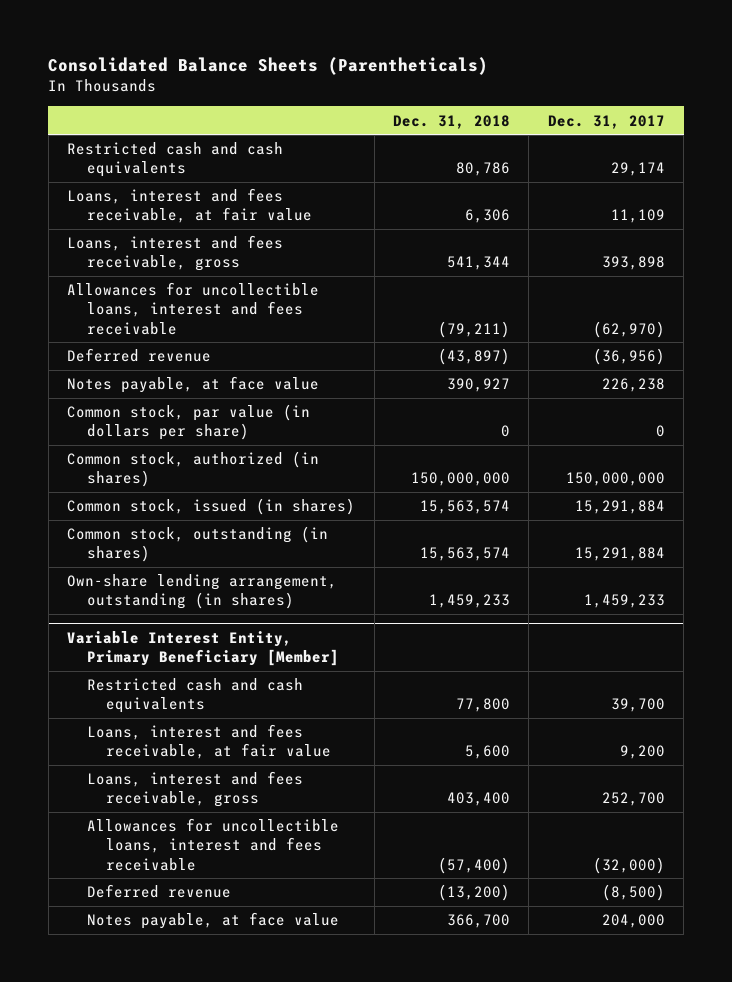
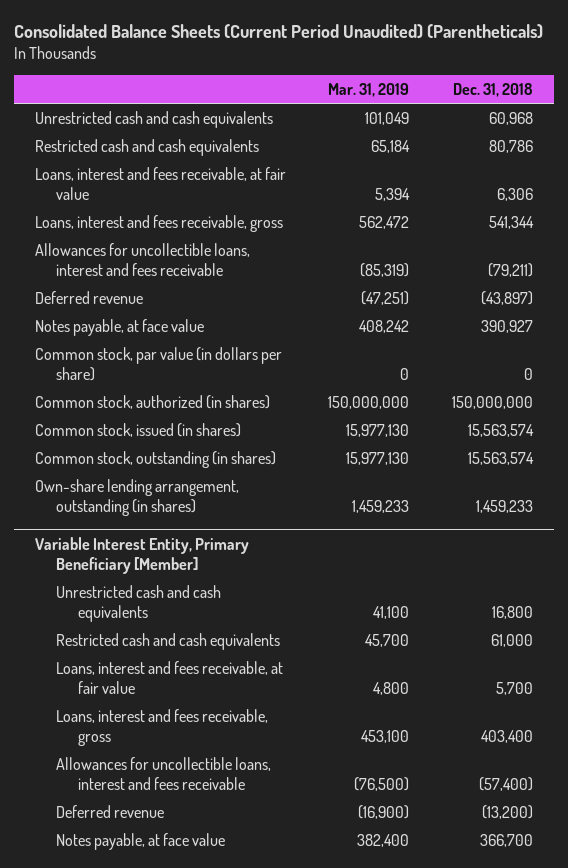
- Consolidated Balance Sheets (Parentheticals)
+ Consolidated Balance Sheets (Current Period Unaudited) (Parentheticals)
- | Dec. 31, 2018 | Dec. 31, 2017
+ | Mar. 31, 2019 | Dec. 31, 2018
+ Unrestricted cash and cash equivalents | 101,049 | 60,968
@ Variable Interest Entity, Primary Beneficiary [Member]
- Restricted cash and cash equivalents | 77,800 | 39,700
- Loans, interest and fees receivable, at fair value | 5,600 | 9,200
+ Unrestricted cash and cash equivalents | 41,100 | 16,800
+ Restricted cash and cash equivalents | 45,700 | 61,000
+ Loans, interest and fees receivable, at fair value | 4,800 | 5,700

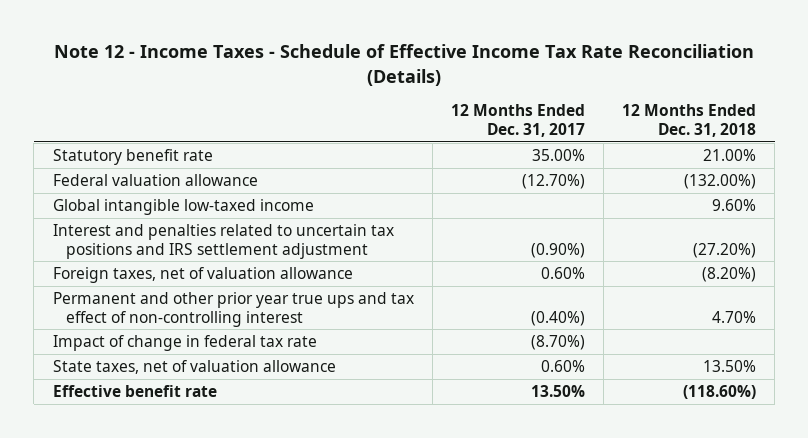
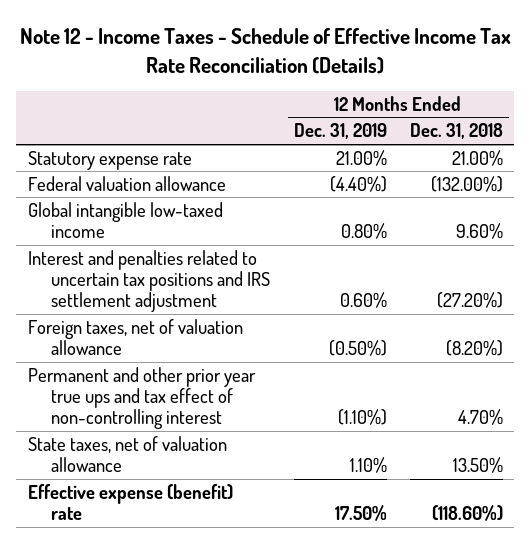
- | 12 Months Ended Dec. 31, 2017 | 12 Months Ended Dec. 31, 2018
+ | 12 Months Ended Dec. 31, 2019 | 12 Months Ended Dec. 31, 2018
- Statutory benefit rate | 35.00% | 21.00%
+ Statutory expense rate | 21.00% | 21.00%
- Impact of change in federal tax rate | (8.70%) |
- Effective benefit rate | 13.50% | (118.60%)
+ Effective expense (benefit) rate | 17.50% | (118.60%)

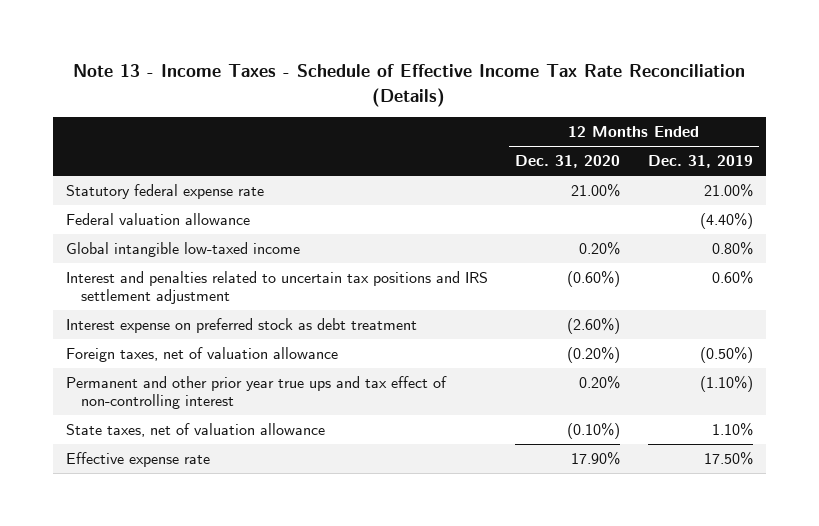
- Note 12 - Income Taxes - Schedule of Effective Income Tax Rate Reconciliation (Details)
+ Note 13 - Income Taxes - Schedule of Effective Income Tax Rate Reconciliation (Details)
- | 12 Months Ended Dec. 31, 2019 | 12 Months Ended Dec. 31, 2018
+ | 12 Months Ended Dec. 31, 2020 | 12 Months Ended Dec. 31, 2019
- Statutory expense rate | 21.00% | 21.00%
+ Statutory federal expense rate | 21.00% | 21.00%
+ Interest expense on preferred stock as debt treatment | (2.60%) |
- Effective expense (benefit) rate | 17.50% | (118.60%)
+ Effective expense rate | 17.90% | 17.50%

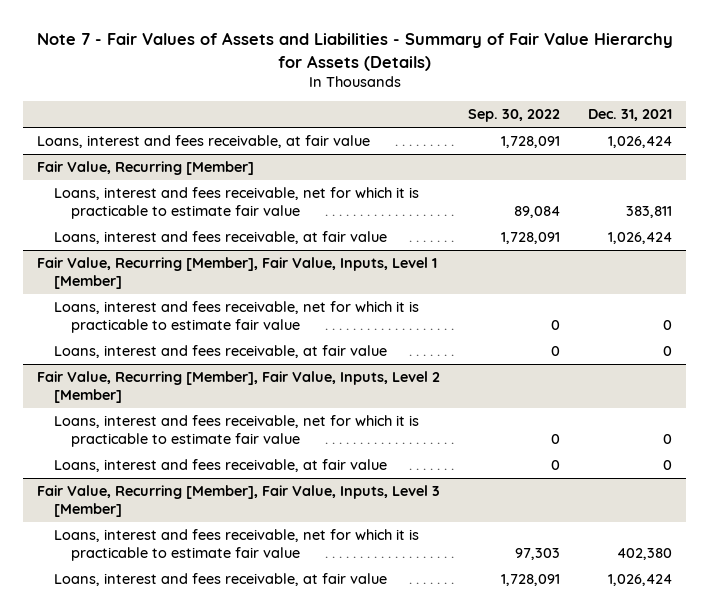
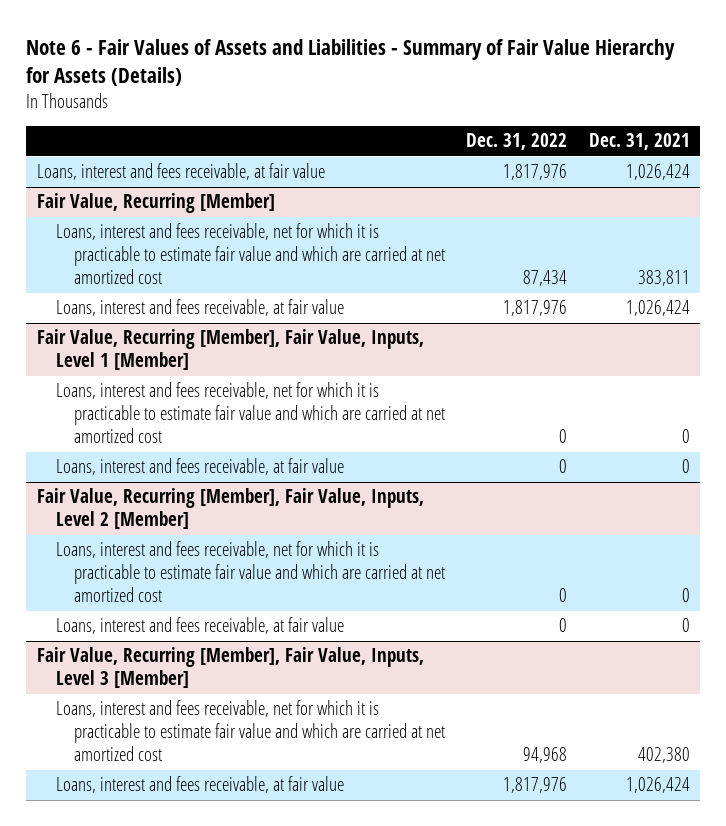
- Note 7 - Fair Values of Assets and Liabilities - Summary of Fair Value Hierarchy for Assets (Details)
+ Note 6 - Fair Values of Assets and Liabilities - Summary of Fair Value Hierarchy for Assets (Details)
- | Sep. 30, 2022 | Dec. 31, 2021
+ | Dec. 31, 2022 | Dec. 31, 2021
@ Fair Value, Recurring [Member]
- Loans, interest and fees receivable, net for which it is practicable to estimate fair value | 89,084 | 383,811
+ Loans, interest and fees receivable, net for which it is practicable to estimate fair value and which are carried at net amortized cost | 87,434 | 383,811
@ Fair Value, Recurring [Member], Fair Value, Inputs, Level 1 [Member]
- Loans, interest and fees receivable, net for which it is practicable to estimate fair value | 0 | 0
+ Loans, interest and fees receivable, net for which it is practicable to estimate fair value and which are carried at net amortized cost | 0 | 0
@ Fair Value, Recurring [Member], Fair Value, Inputs, Level 2 [Member]
- Loans, interest and fees receivable, net for which it is practicable to estimate fair value | 0 | 0
+ Loans, interest and fees receivable, net for which it is practicable to estimate fair value and which are carried at net amortized cost | 0 | 0
@ Fair Value, Recurring [Member], Fair Value, Inputs, Level 3 [Member]
- Loans, interest and fees receivable, net for which it is practicable to estimate fair value | 97,303 | 402,380
+ Loans, interest and fees receivable, net for which it is practicable to estimate fair value and which are carried at net amortized cost | 94,968 | 402,380

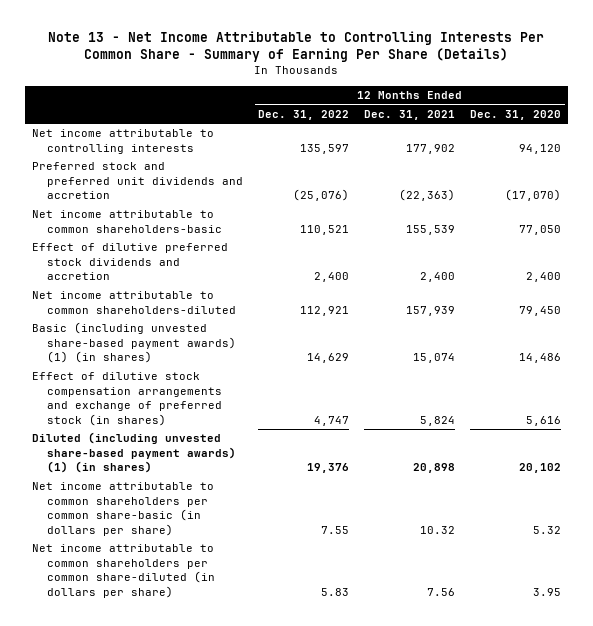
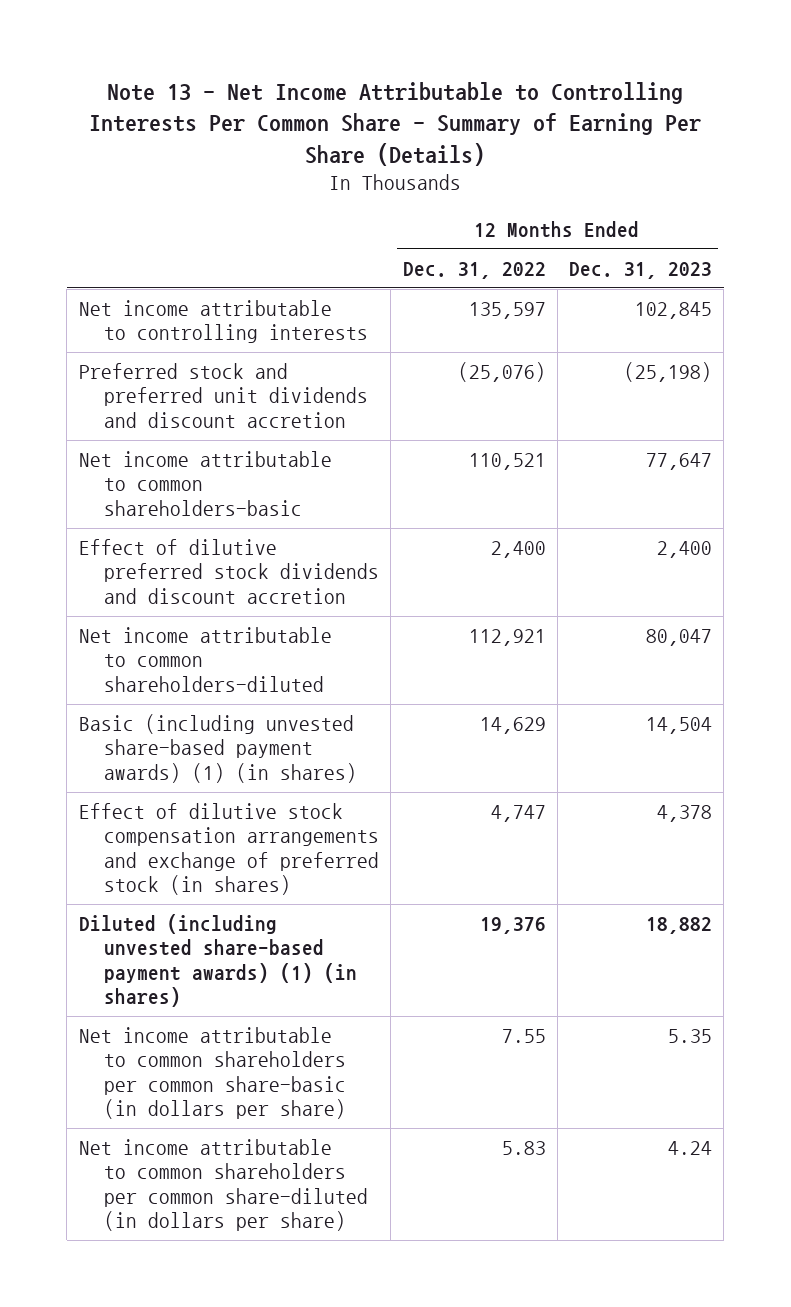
- | 12 Months Ended Dec. 31, 2022 | 12 Months Ended Dec. 31, 2021 | 12 Months Ended Dec. 31, 2020
+ | 12 Months Ended Dec. 31, 2022 | 12 Months Ended Dec. 31, 2023
- Preferred stock and preferred unit dividends and accretion | (25,076) | (22,363) | (17,070)
+ Preferred stock and preferred unit dividends and discount accretion | (25,076) | (25,198)
- Effect of dilutive preferred stock dividends and accretion | 2,400 | 2,400 | 2,400
+ Effect of dilutive preferred stock dividends and discount accretion | 2,400 | 2,400

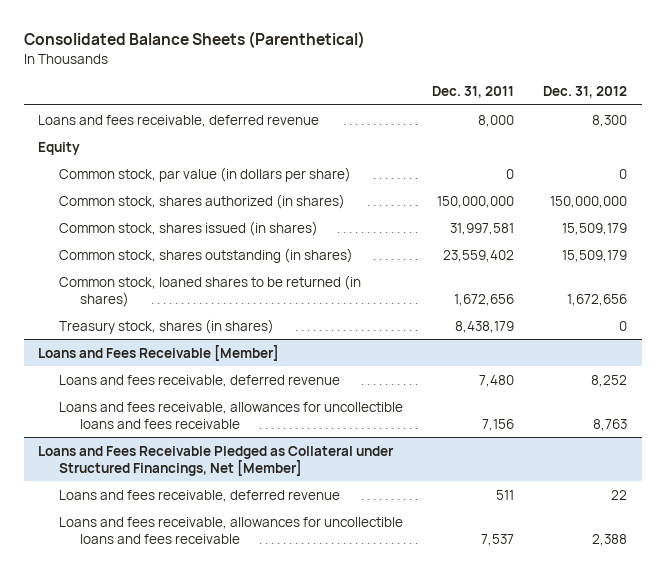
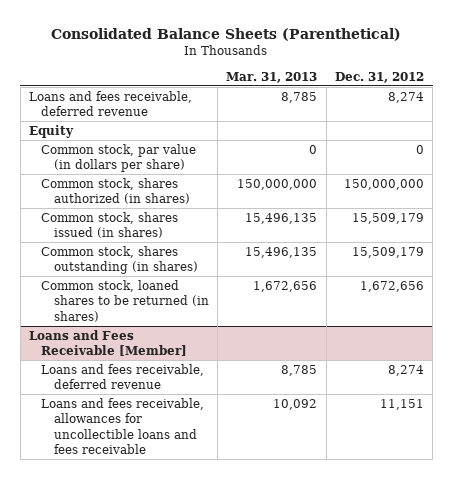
- | Dec. 31, 2011 | Dec. 31, 2012
+ | Mar. 31, 2013 | Dec. 31, 2012
- Loans and fees receivable, deferred revenue | 8,000 | 8,300
+ Loans and fees receivable, deferred revenue | 8,785 | 8,274
- Treasury stock, shares (in shares) | 8,438,179 | 0
@ Loans and Fees Receivable [Member]
- Loans and fees receivable, deferred revenue | 7,480 | 8,252
- Loans and fees receivable, allowances for uncollectible loans and fees receivable | 7,156 | 8,763
- Loans and Fees Receivable Pledged as Collateral under Structured Financings, Net [Member]
- Loans and fees receivable, deferred revenue | 511 | 22
- Loans and fees receivable, allowances for uncollectible loans and fees receivable | 7,537 | 2,388
@ Loans and Fees Receivable [Member]
+ Loans and fees receivable, deferred revenue | 8,785 | 8,274
+ Loans and fees receivable, allowances for uncollectible loans and fees receivable | 10,092 | 11,151

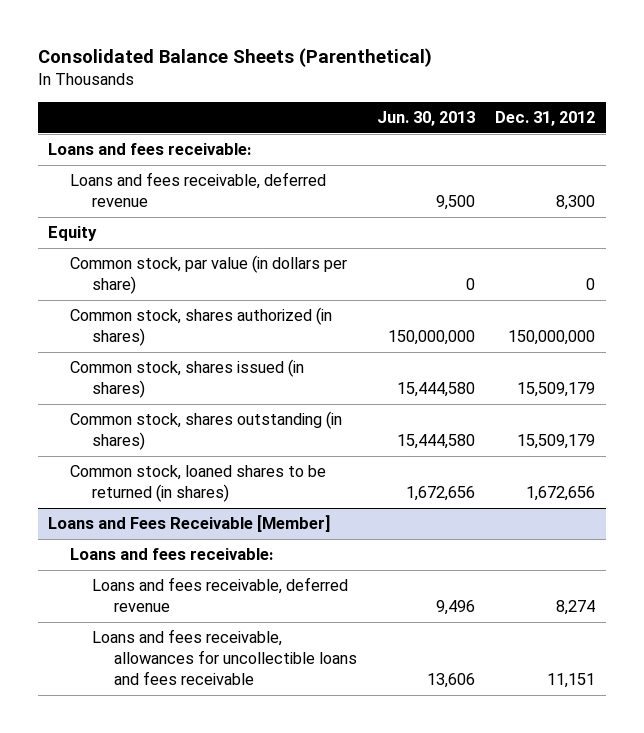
- | Mar. 31, 2013 | Dec. 31, 2012
+ | Jun. 30, 2013 | Dec. 31, 2012
- Loans and fees receivable, deferred revenue | 8,785 | 8,274
+ Loans and fees receivable:
+ Loans and fees receivable, deferred revenue | 9,500 | 8,300
@ Loans and Fees Receivable [Member]
+ Loans and fees receivable:

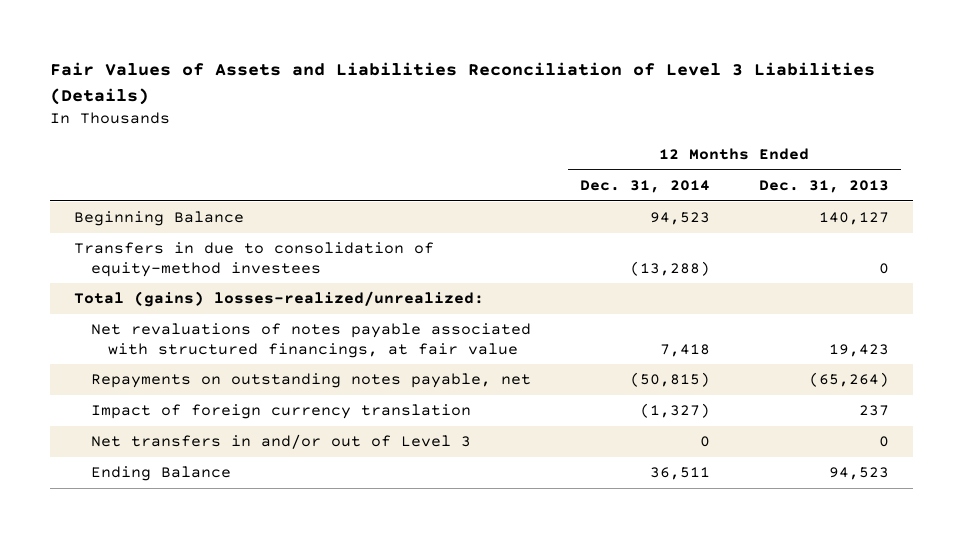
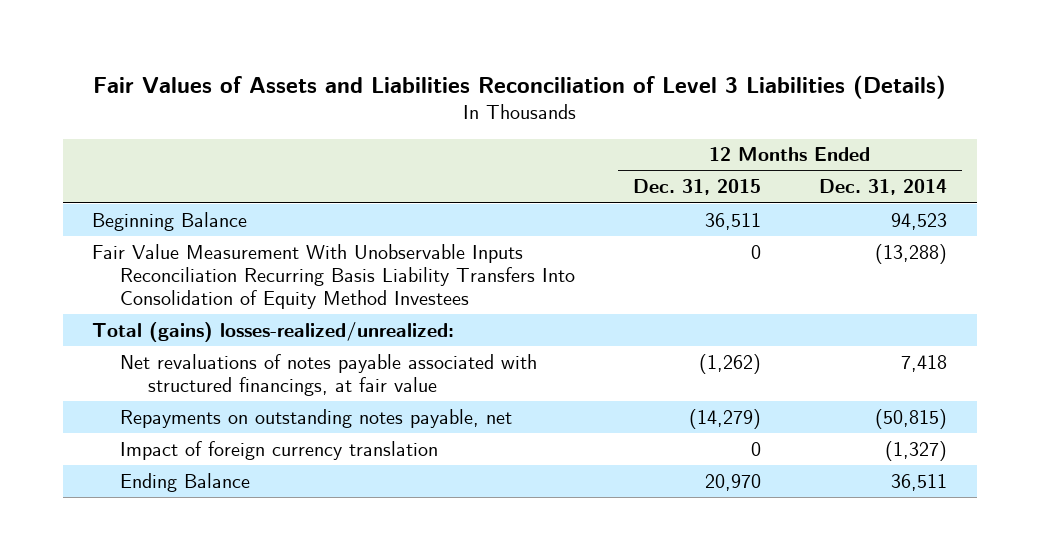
- | 12 Months Ended Dec. 31, 2014 | 12 Months Ended Dec. 31, 2013
+ | 12 Months Ended Dec. 31, 2015 | 12 Months Ended Dec. 31, 2014
- Transfers in due to consolidation of equity-method investees | (13,288) | 0
+ Fair Value Measurement With Unobservable Inputs Reconciliation Recurring Basis Liability Transfers Into Consolidation of Equity Method Investees | 0 | (13,288)
- Net transfers in and/or out of Level 3 | 0 | 0

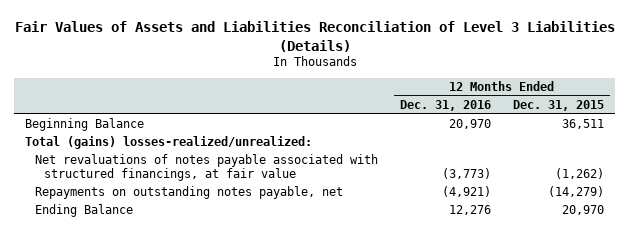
- | 12 Months Ended Dec. 31, 2015 | 12 Months Ended Dec. 31, 2014
+ | 12 Months Ended Dec. 31, 2016 | 12 Months Ended Dec. 31, 2015
- Fair Value Measurement With Unobservable Inputs Reconciliation Recurring Basis Liability Transfers Into Consolidation of Equity Method Investees | 0 | (13,288)
- Impact of foreign currency translation | 0 | (1,327)

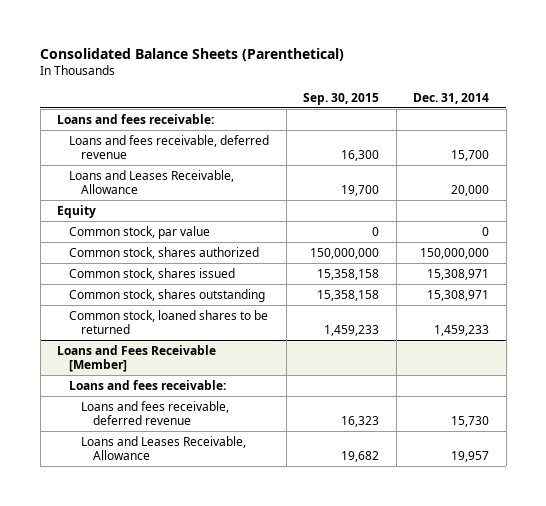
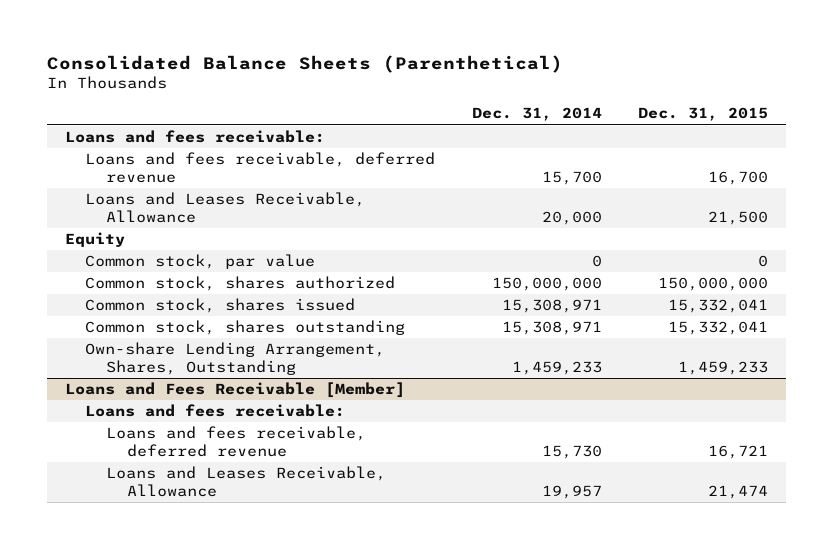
- | Sep. 30, 2015 | Dec. 31, 2014
+ | Dec. 31, 2014 | Dec. 31, 2015
- Common stock, loaned shares to be returned | 1,459,233 | 1,459,233
+ Own-share Lending Arrangement, Shares, Outstanding | 1,459,233 | 1,459,233

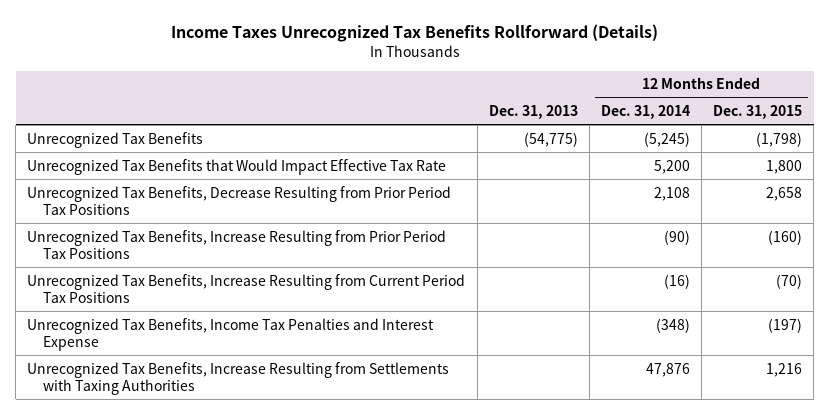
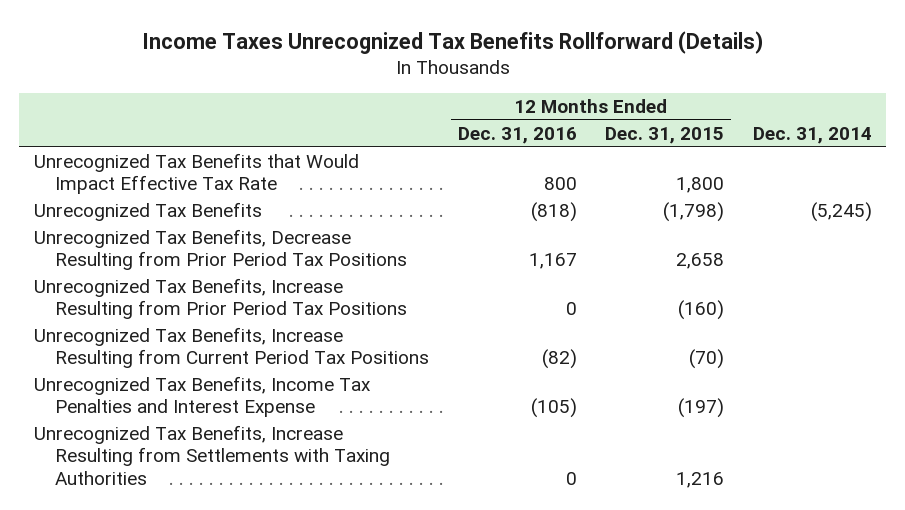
- | Dec. 31, 2013 | 12 Months Ended Dec. 31, 2014 | 12 Months Ended Dec. 31, 2015
+ | 12 Months Ended Dec. 31, 2016 | 12 Months Ended Dec. 31, 2015 | Dec. 31, 2014
moved down: Unrecognized Tax Benefits | (818) | (1,798) | (5,245)

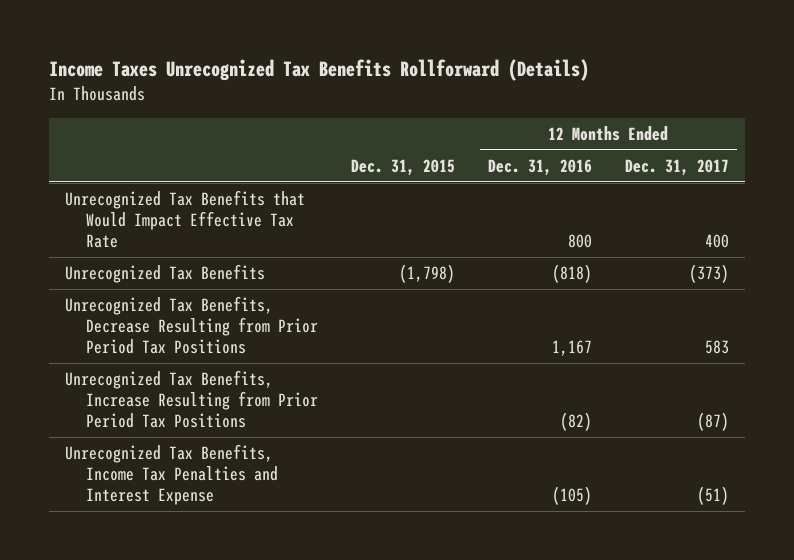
- | 12 Months Ended Dec. 31, 2016 | 12 Months Ended Dec. 31, 2015 | Dec. 31, 2014
+ | Dec. 31, 2015 | 12 Months Ended Dec. 31, 2016 | 12 Months Ended Dec. 31, 2017
- Unrecognized Tax Benefits, Increase Resulting from Prior Period Tax Positions | 0 | (160) |
- Unrecognized Tax Benefits, Increase Resulting from Current Period Tax Positions | (82) | (70) |
+ Unrecognized Tax Benefits, Increase Resulting from Prior Period Tax Positions | | (82) | (87)
- Unrecognized Tax Benefits, Increase Resulting from Settlements with Taxing Authorities | 0 | 1,216 |

